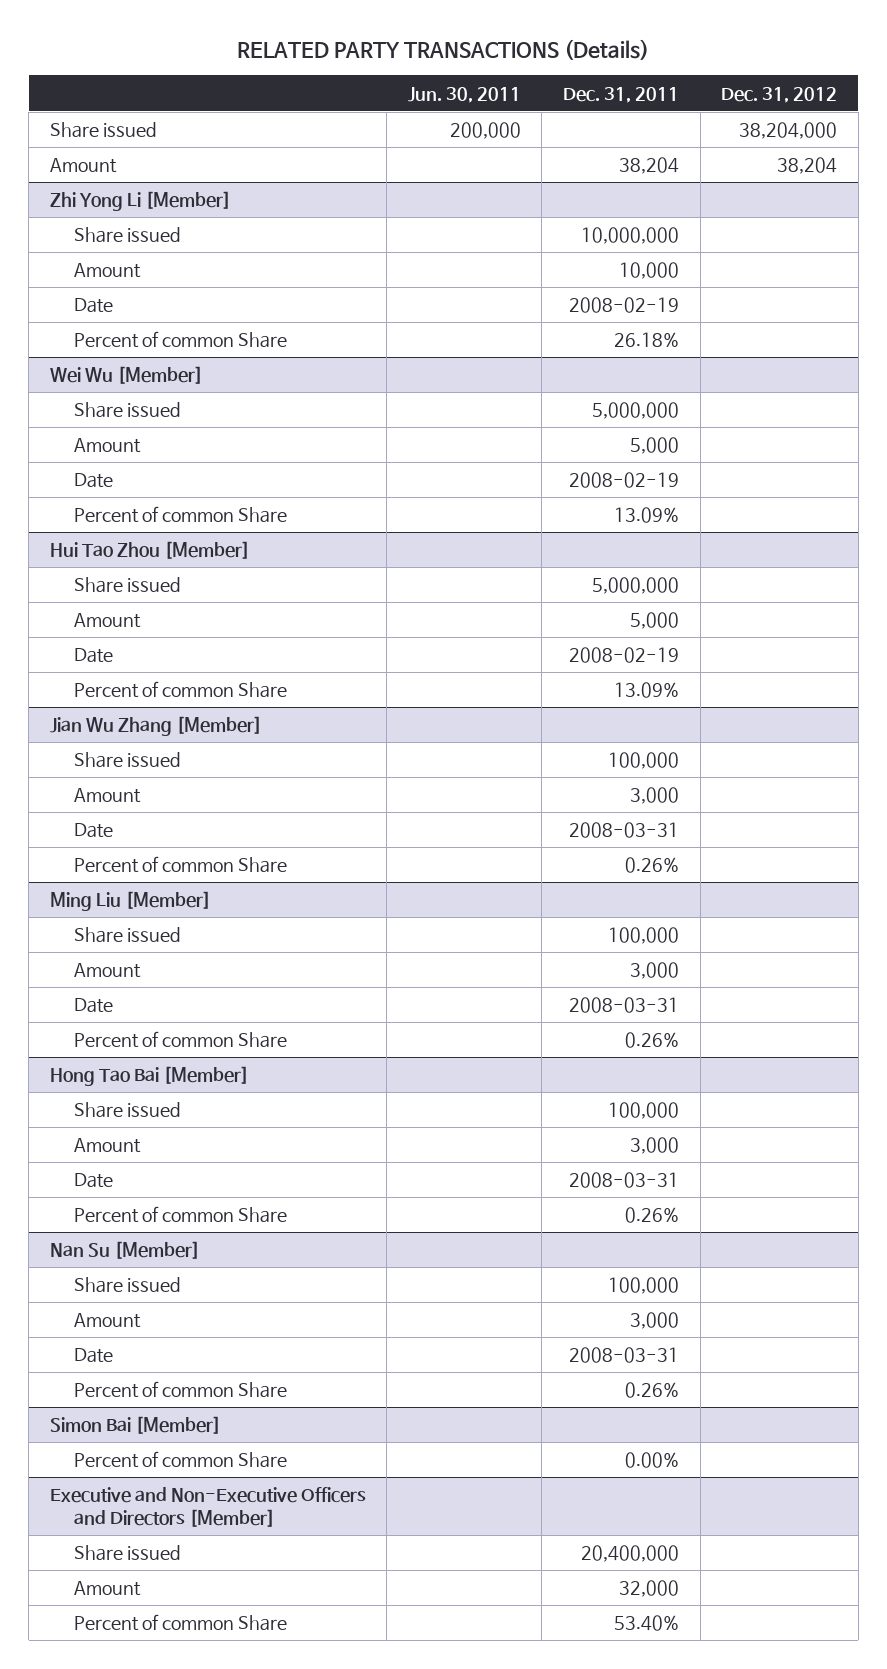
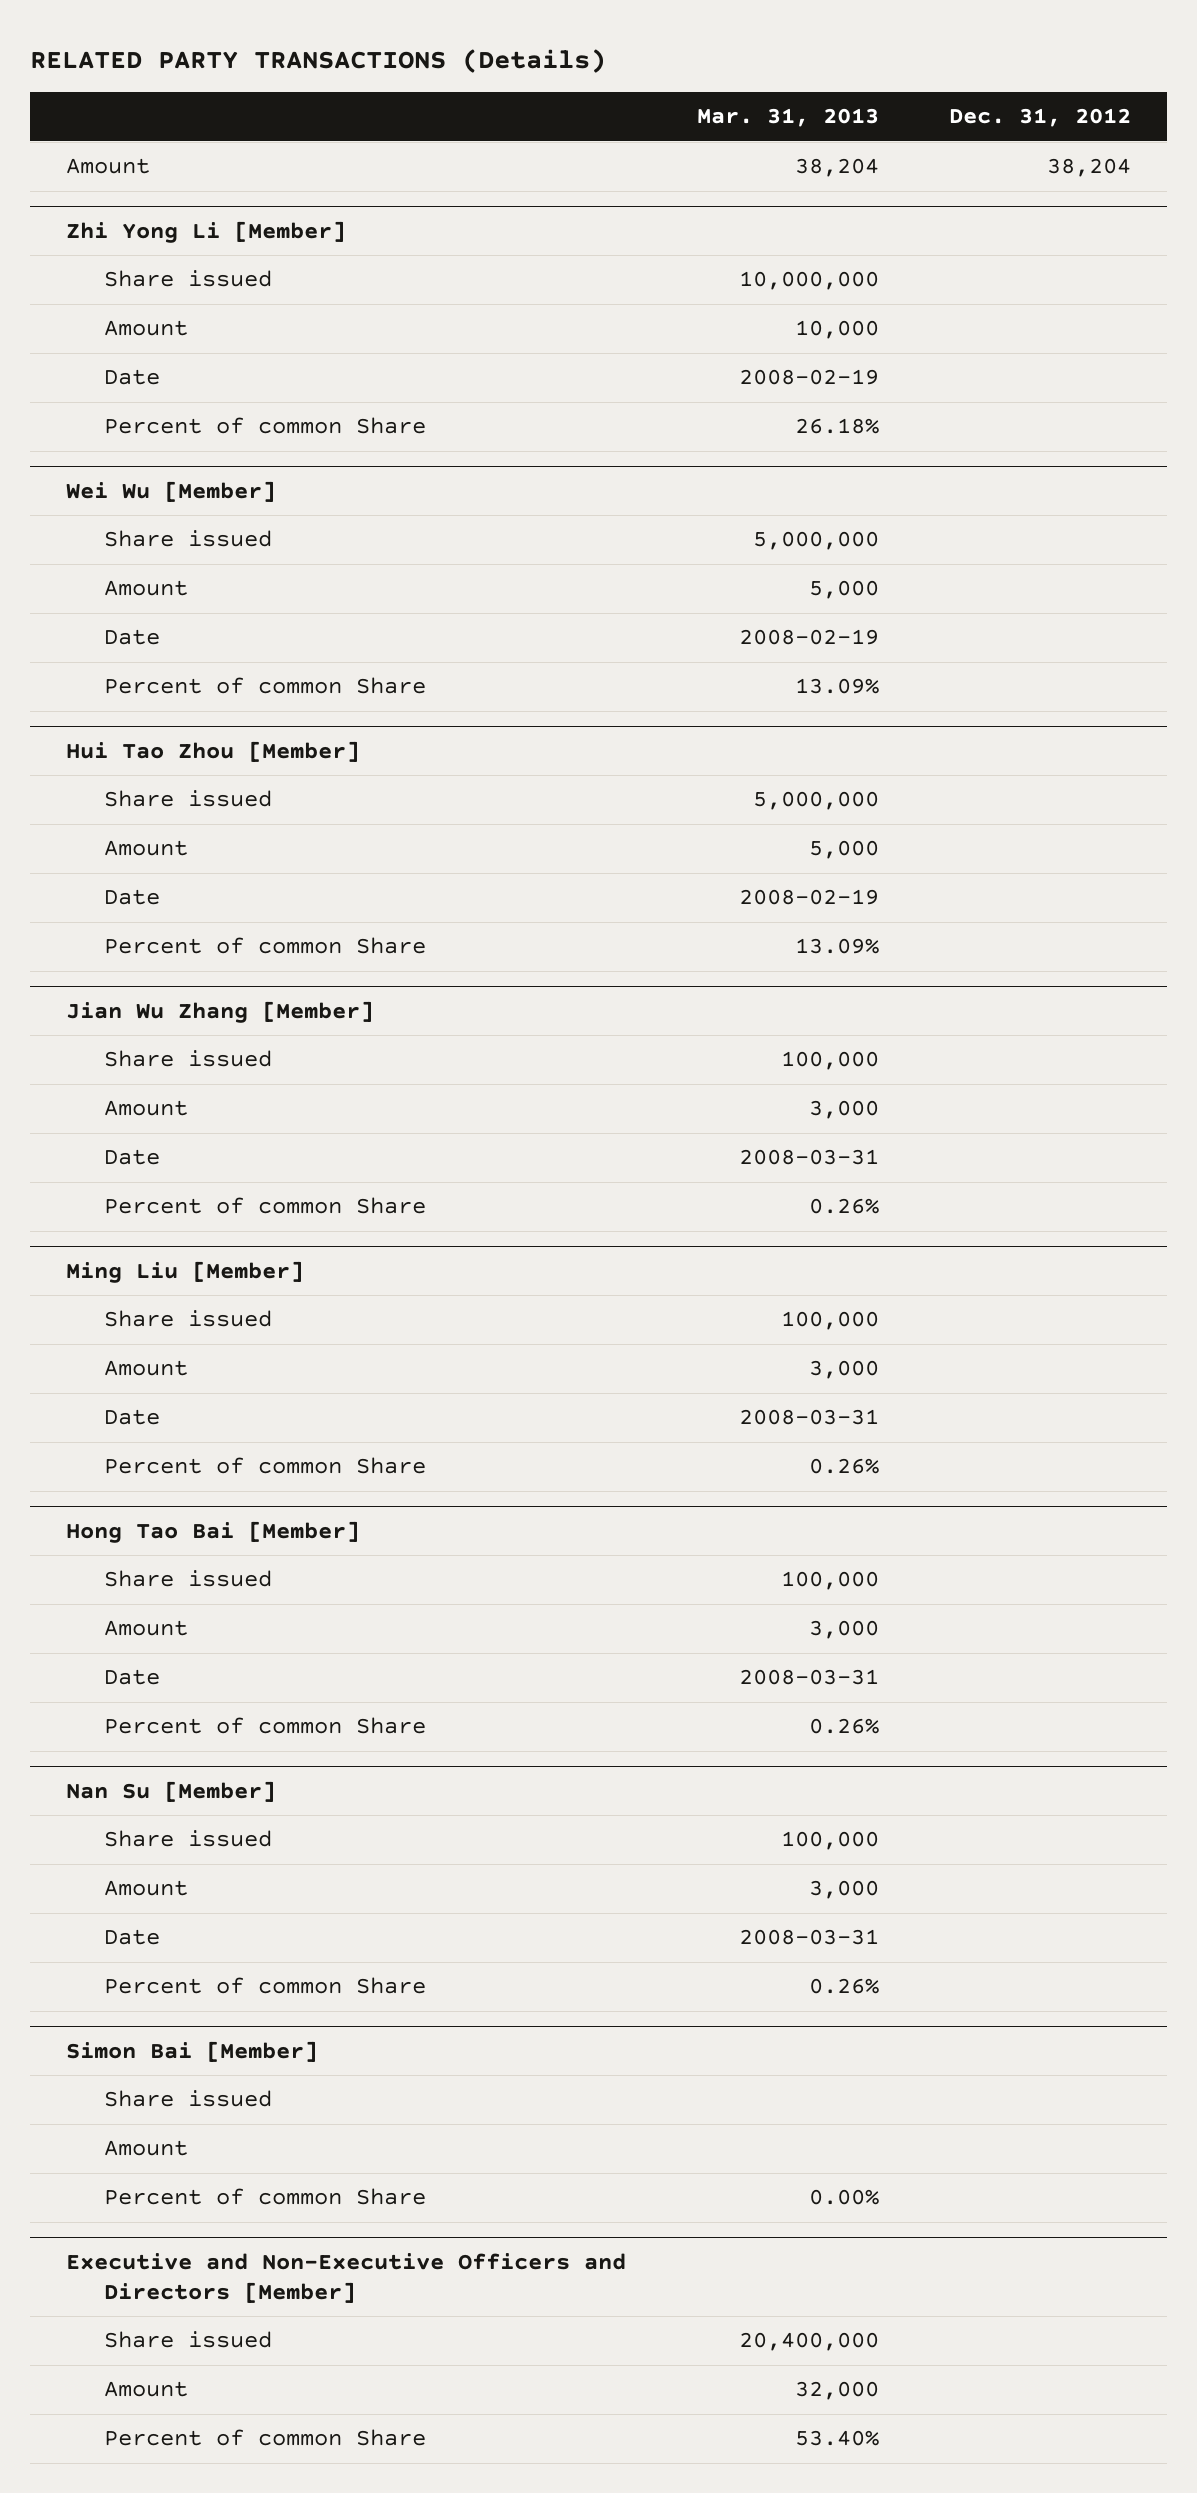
- | Jun. 30, 2011 | Dec. 31, 2011 | Dec. 31, 2012
+ | Mar. 31, 2013 | Dec. 31, 2012
- Share issued | 200,000 | | 38,204,000
@ Simon Bai [Member]
+ Share issued
+ Amount

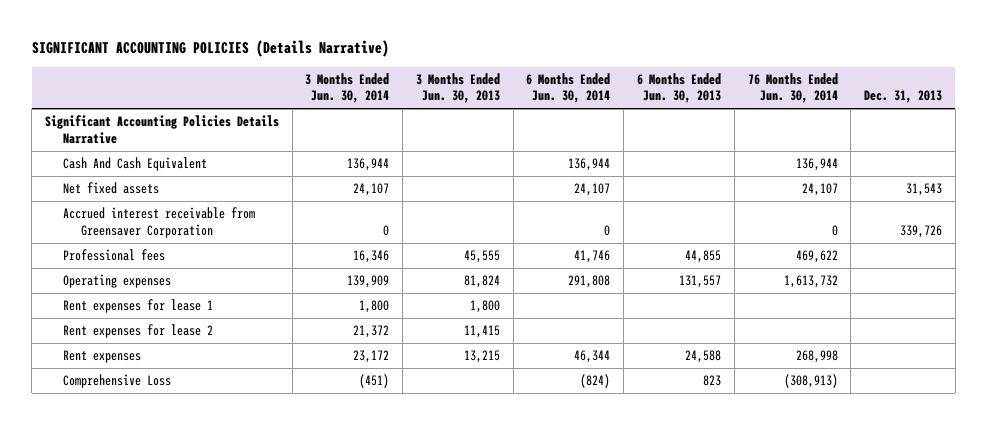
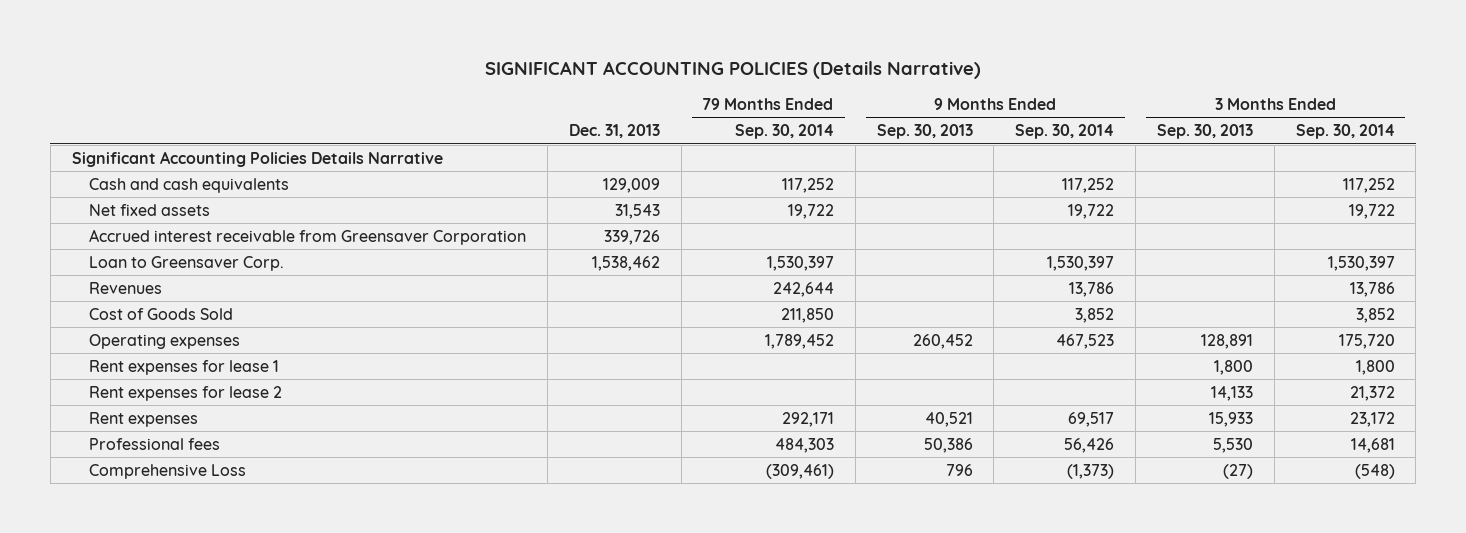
- | 3 Months Ended Jun. 30, 2014 | 3 Months Ended Jun. 30, 2013 | 6 Months Ended Jun. 30, 2014 | 6 Months Ended Jun. 30, 2013 | 76 Months Ended Jun. 30, 2014 | Dec. 31, 2013
+ | Dec. 31, 2013 | 79 Months Ended Sep. 30, 2014 | 9 Months Ended Sep. 30, 2013 | 9 Months Ended Sep. 30, 2014 | 3 Months Ended Sep. 30, 2013 | 3 Months Ended Sep. 30, 2014
- Cash And Cash Equivalent | 136,944 | | 136,944 | | 136,944 |
+ Cash and cash equivalents | 129,009 | 117,252 | | 117,252 | | 117,252
+ Loan to Greensaver Corp. | 1,538,462 | 1,530,397 | | 1,530,397 | | 1,530,397
+ Revenues | | 242,644 | | 13,786 | | 13,786
+ Cost of Goods Sold | | 211,850 | | 3,852 | | 3,852
moved down: Professional fees | | 484,303 | 50,386 | 56,426 | 5,530 | 14,681

